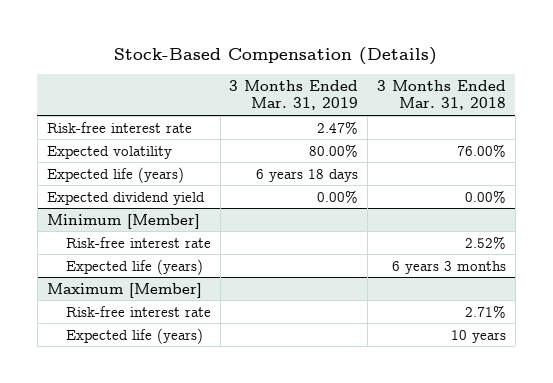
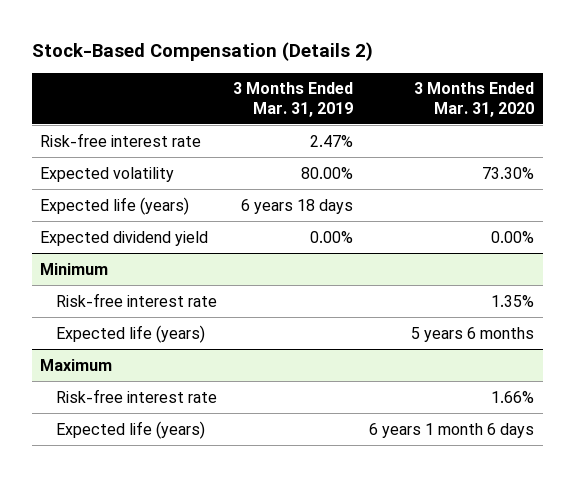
- Stock-Based Compensation (Details)
+ Stock-Based Compensation (Details 2)
- | 3 Months Ended Mar. 31, 2019 | 3 Months Ended Mar. 31, 2018
+ | 3 Months Ended Mar. 31, 2019 | 3 Months Ended Mar. 31, 2020
- Minimum [Member]
+ Minimum
- Maximum [Member]
+ Maximum

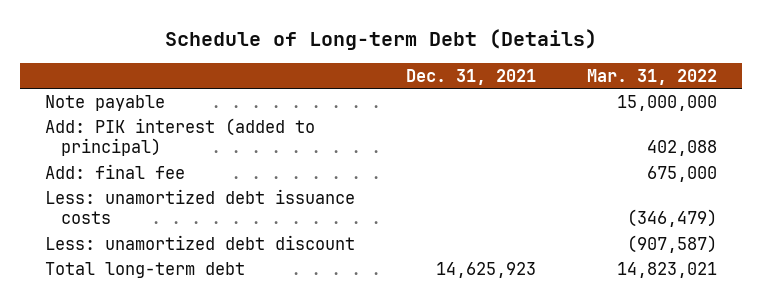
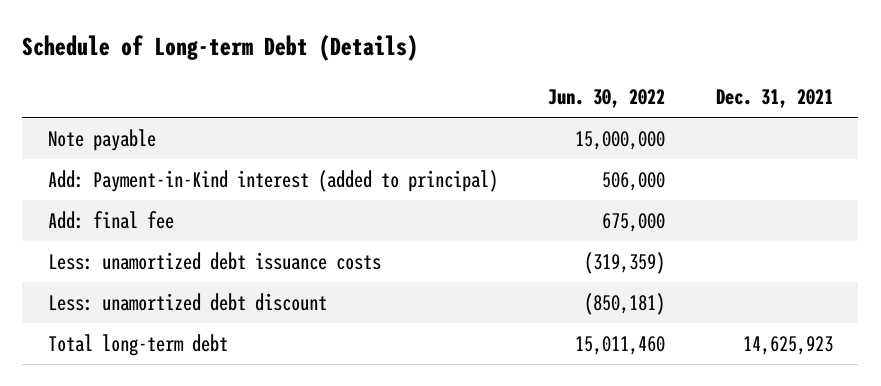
- | Dec. 31, 2021 | Mar. 31, 2022
+ | Jun. 30, 2022 | Dec. 31, 2021
- Add: PIK interest (added to principal) | | 402,088
+ Add: Payment-in-Kind interest (added to principal) | 506,000 |

